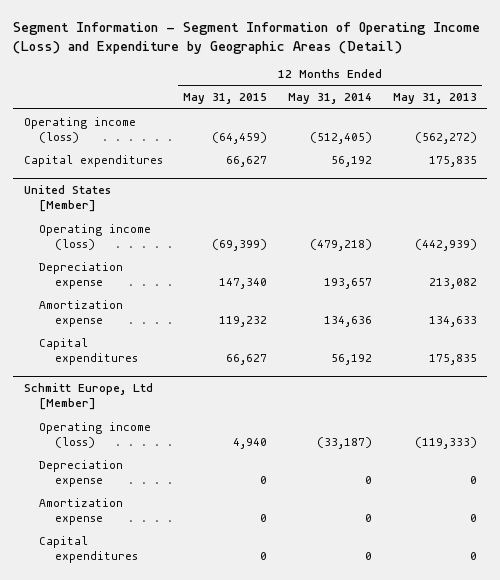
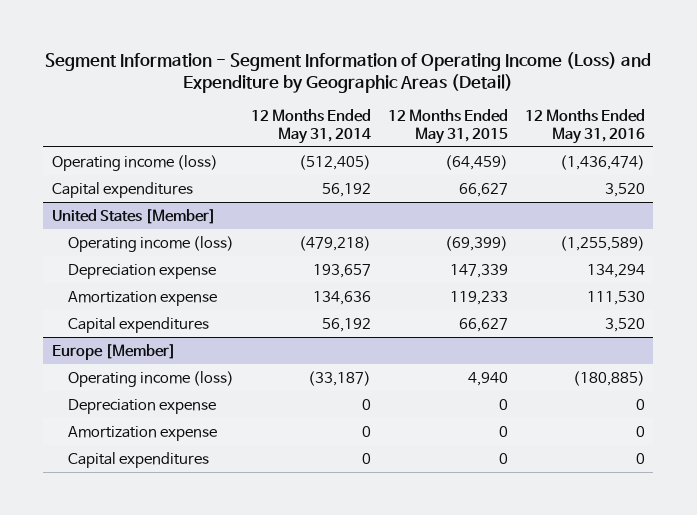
- | 12 Months Ended May 31, 2015 | 12 Months Ended May 31, 2014 | 12 Months Ended May 31, 2013
+ | 12 Months Ended May 31, 2014 | 12 Months Ended May 31, 2015 | 12 Months Ended May 31, 2016
@ United States [Member]
- Depreciation expense | 147,340 | 193,657 | 213,082
- Amortization expense | 119,232 | 134,636 | 134,633
+ Depreciation expense | 193,657 | 147,339 | 134,294
+ Amortization expense | 134,636 | 119,233 | 111,530
- Schmitt Europe, Ltd [Member]
+ Europe [Member]

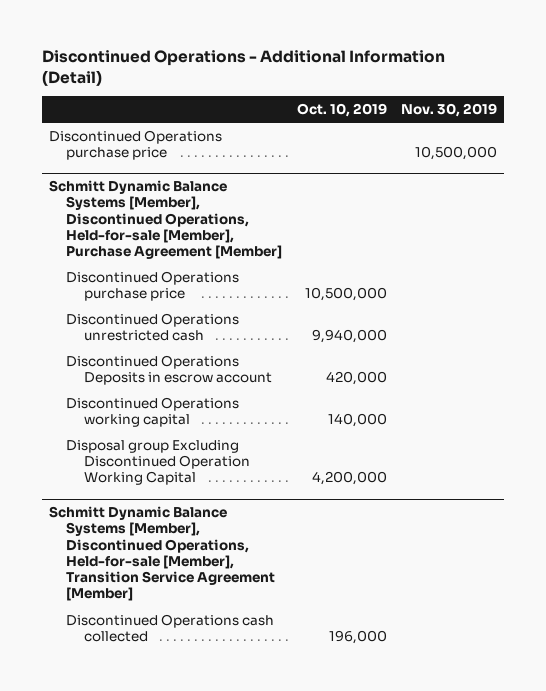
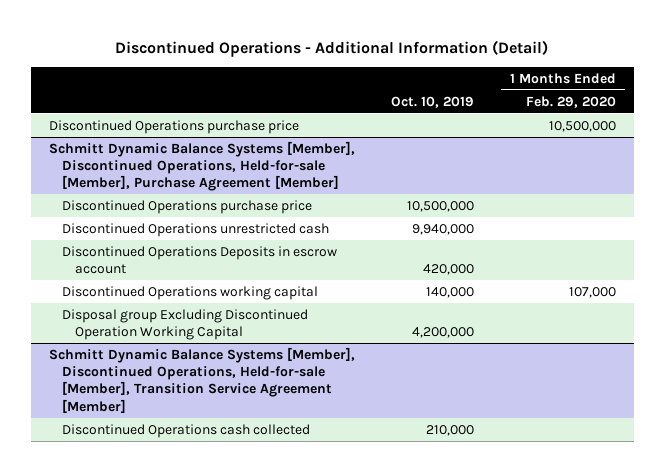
- | Oct. 10, 2019 | Nov. 30, 2019
+ | Oct. 10, 2019 | 1 Months Ended Feb. 29, 2020
@ Schmitt Dynamic Balance Systems [Member], Discontinued Operations, Held-for-sale [Member], Transition Service Agreement [Member]
- Discontinued Operations cash collected | 196,000 |
+ Discontinued Operations cash collected | 210,000 |

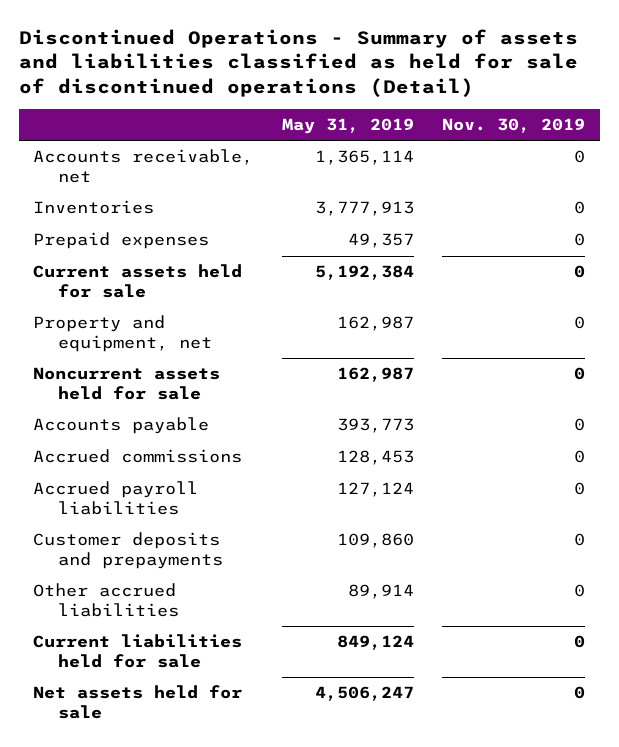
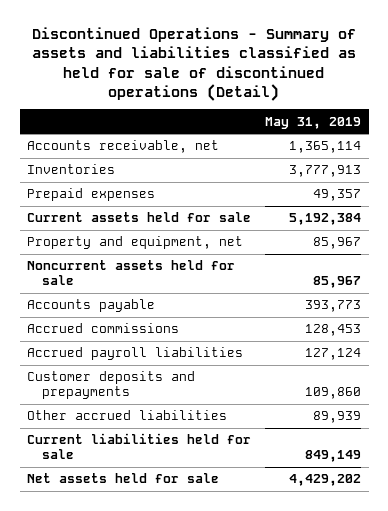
- | May 31, 2019 | Nov. 30, 2019
+ | May 31, 2019
- Property and equipment, net | 162,987 | 0
- Noncurrent assets held for sale | 162,987 | 0
+ Property and equipment, net | 85,967
+ Noncurrent assets held for sale | 85,967
- Other accrued liabilities | 89,914 | 0
- Current liabilities held for sale | 849,124 | 0
- Net assets held for sale | 4,506,247 | 0
+ Other accrued liabilities | 89,939
+ Current liabilities held for sale | 849,149
+ Net assets held for sale | 4,429,202

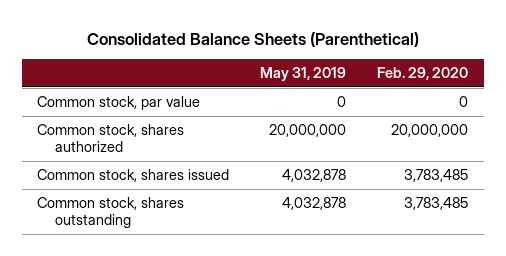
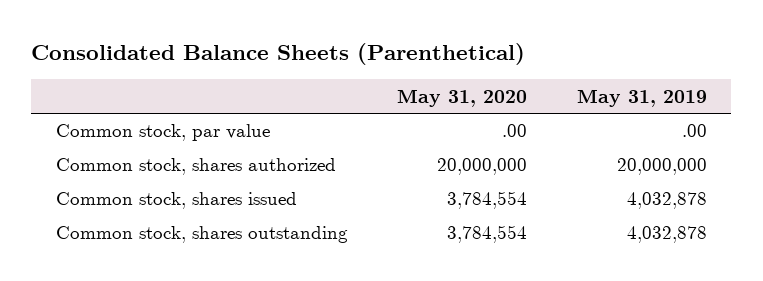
- | May 31, 2019 | Feb. 29, 2020
+ | May 31, 2020 | May 31, 2019
- Common stock, par value | 0 | 0
+ Common stock, par value | .00 | .00

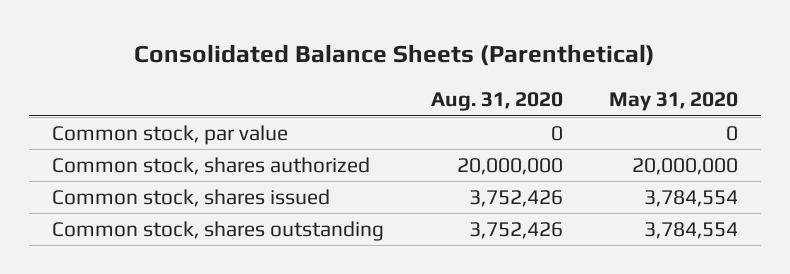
- | May 31, 2020 | May 31, 2019
+ | Aug. 31, 2020 | May 31, 2020
- Common stock, par value | .00 | .00
+ Common stock, par value | 0 | 0

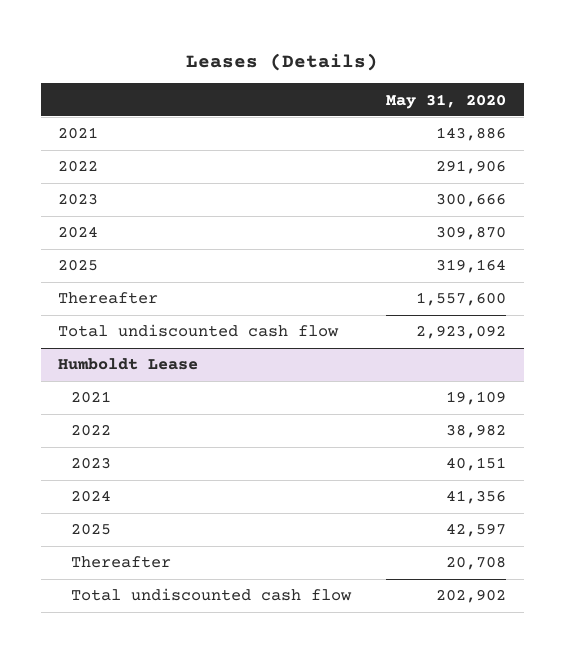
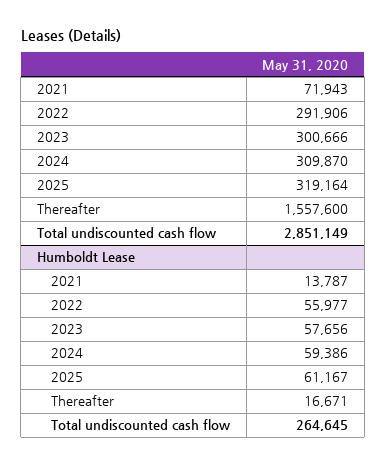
- 2021 | 143,886
+ 2021 | 71,943
- Total undiscounted cash flow | 2,923,092
+ Total undiscounted cash flow | 2,851,149
@ Humboldt Lease
- 2021 | 19,109
- 2022 | 38,982
- 2023 | 40,151
- 2024 | 41,356
- 2025 | 42,597
- Thereafter | 20,708
- Total undiscounted cash flow | 202,902
+ 2021 | 13,787
+ 2022 | 55,977
+ 2023 | 57,656
+ 2024 | 59,386
+ 2025 | 61,167
+ Thereafter | 16,671
+ Total undiscounted cash flow | 264,645

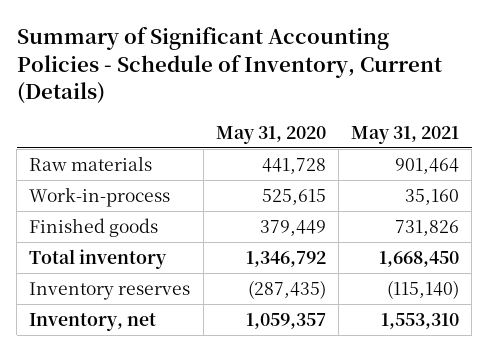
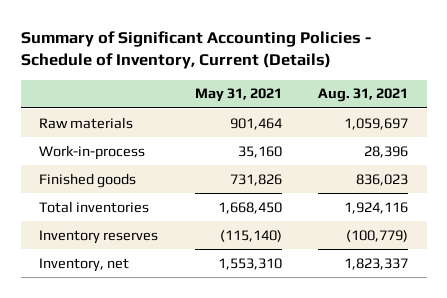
- | May 31, 2020 | May 31, 2021
+ | May 31, 2021 | Aug. 31, 2021
- Total inventory | 1,346,792 | 1,668,450
+ Total inventories | 1,668,450 | 1,924,116

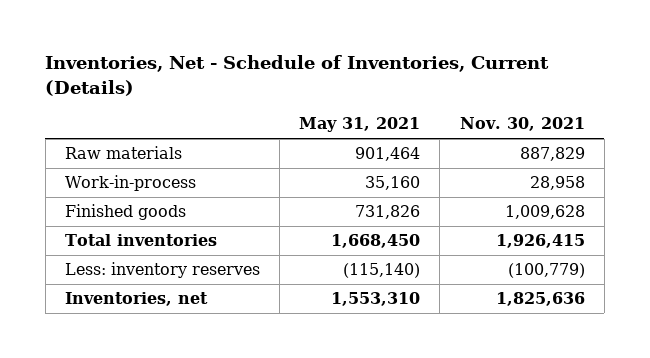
- Summary of Significant Accounting Policies - Schedule of Inventory, Current (Details)
+ Inventories, Net - Schedule of Inventories, Current (Details)
- | May 31, 2021 | Aug. 31, 2021
+ | May 31, 2021 | Nov. 30, 2021
- Inventory reserves | (115,140) | (100,779)
- Inventory, net | 1,553,310 | 1,823,337
+ Less: inventory reserves | (115,140) | (100,779)
+ Inventories, net | 1,553,310 | 1,825,636

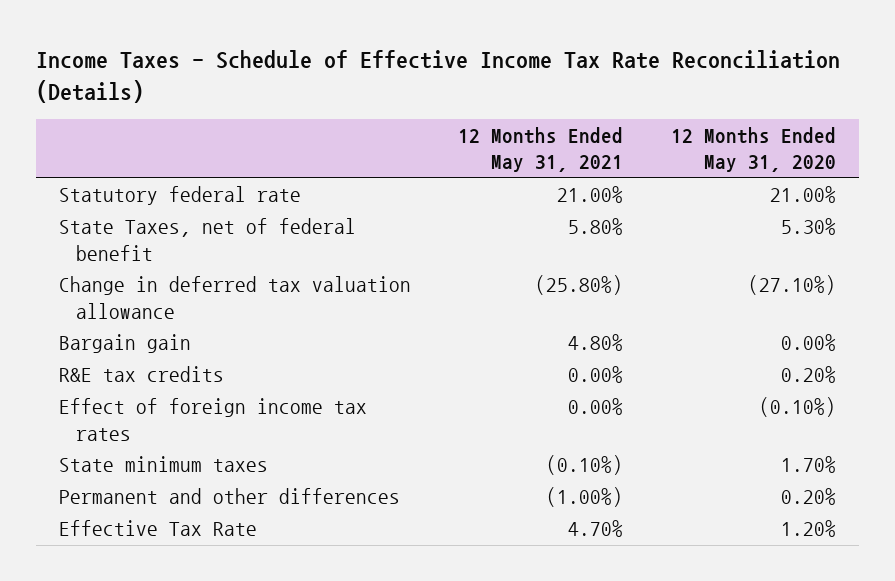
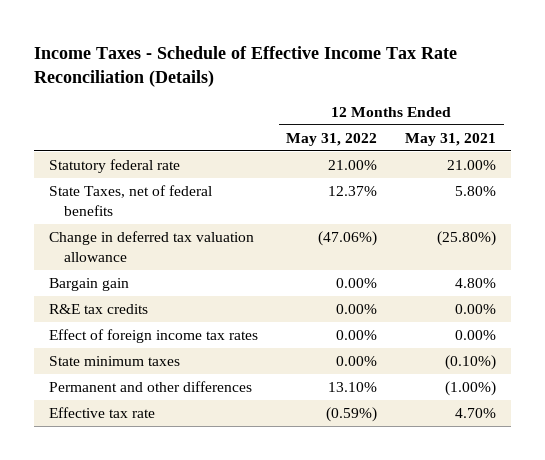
- | 12 Months Ended May 31, 2021 | 12 Months Ended May 31, 2020
+ | 12 Months Ended May 31, 2022 | 12 Months Ended May 31, 2021
- State Taxes, net of federal benefit | 5.80% | 5.30%
+ State Taxes, net of federal benefits | 12.37% | 5.80%
- Effective Tax Rate | 4.70% | 1.20%
+ Effective tax rate | (0.59%) | 4.70%

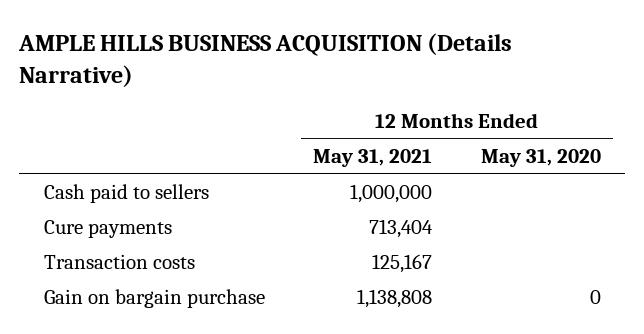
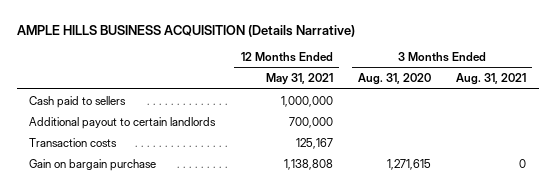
- | 12 Months Ended May 31, 2021 | 12 Months Ended May 31, 2020
+ | 12 Months Ended May 31, 2021 | 3 Months Ended Aug. 31, 2020 | 3 Months Ended Aug. 31, 2021
- Cure payments | 713,404 |
+ Additional payout to certain landlords | 700,000 | |

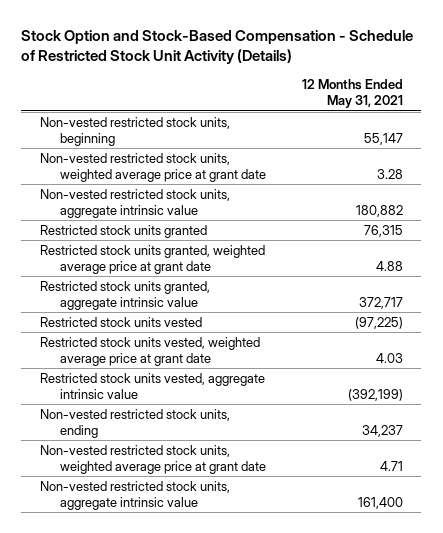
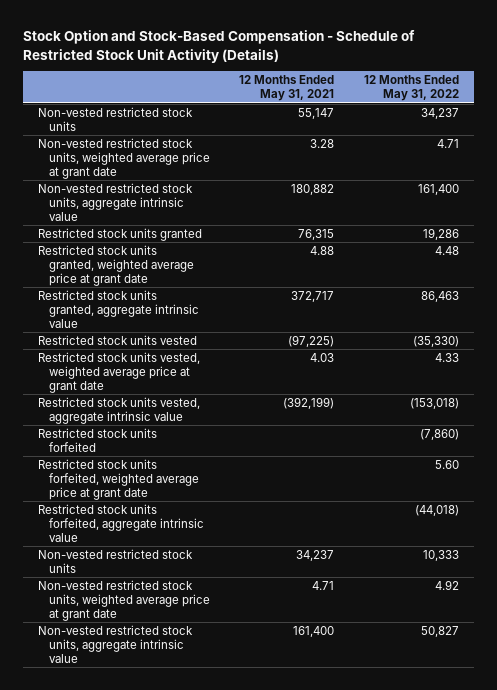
- | 12 Months Ended May 31, 2021
+ | 12 Months Ended May 31, 2021 | 12 Months Ended May 31, 2022
- Non-vested restricted stock units, beginning | 55,147
+ Non-vested restricted stock units | 55,147 | 34,237
- Non-vested restricted stock units, ending | 34,237
+ Restricted stock units forfeited | | (7,860)
+ Restricted stock units forfeited, weighted average price at grant date | | 5.60
+ Restricted stock units forfeited, aggregate intrinsic value | | (44,018)
+ Non-vested restricted stock units | 34,237 | 10,333

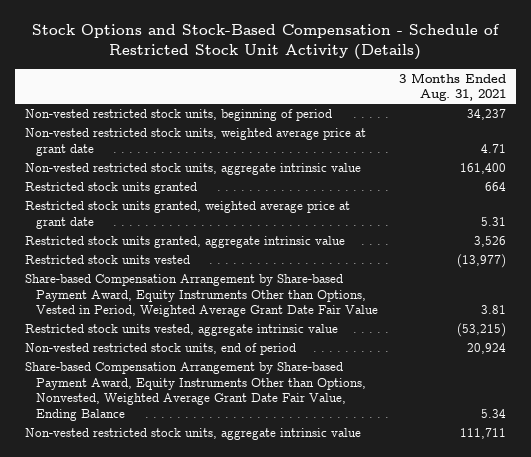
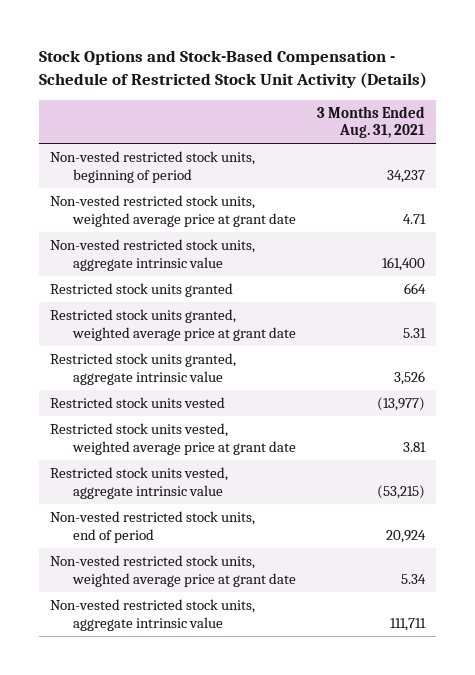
- Share-based Compensation Arrangement by Share-based Payment Award, Equity Instruments Other than Options, Vested in Period, Weighted Average Grant Date Fair Value | 3.81
+ Restricted stock units vested, weighted average price at grant date | 3.81
- Share-based Compensation Arrangement by Share-based Payment Award, Equity Instruments Other than Options, Nonvested, Weighted Average Grant Date Fair Value, Ending Balance | 5.34
+ Non-vested restricted stock units, weighted average price at grant date | 5.34

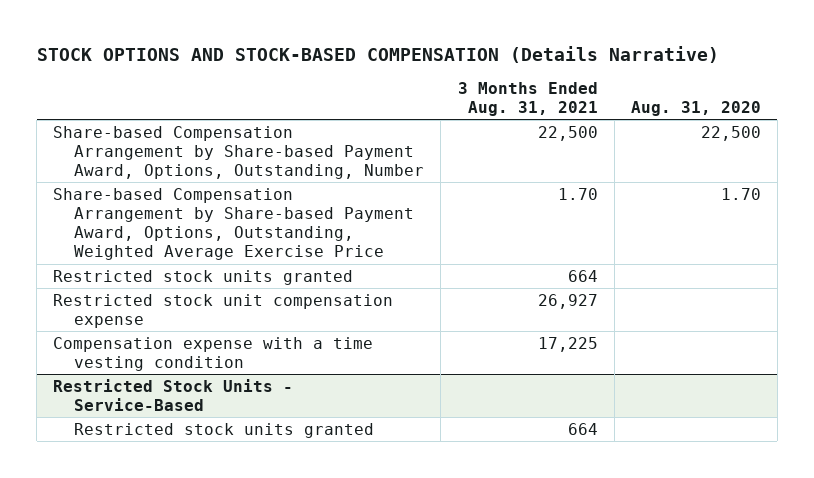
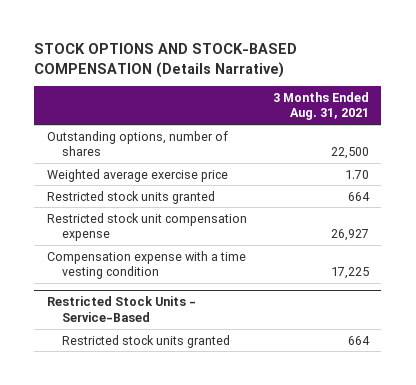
- | 3 Months Ended Aug. 31, 2021 | Aug. 31, 2020
+ | 3 Months Ended Aug. 31, 2021
- Share-based Compensation Arrangement by Share-based Payment Award, Options, Outstanding, Number | 22,500 | 22,500
- Share-based Compensation Arrangement by Share-based Payment Award, Options, Outstanding, Weighted Average Exercise Price | 1.70 | 1.70
+ Outstanding options, number of shares | 22,500
+ Weighted average exercise price | 1.70

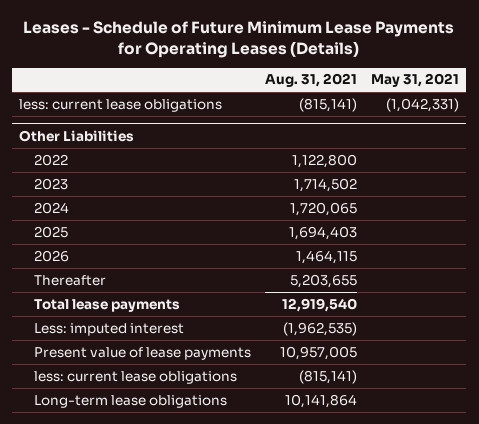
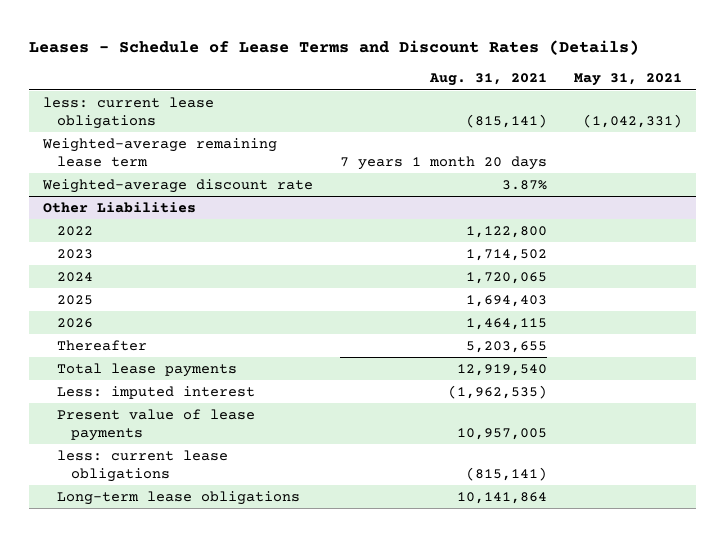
- Leases - Schedule of Future Minimum Lease Payments for Operating Leases (Details)
+ Leases - Schedule of Lease Terms and Discount Rates (Details)
+ Weighted-average remaining lease term | 7 years 1 month 20 days |
+ Weighted-average discount rate | 3.87% |

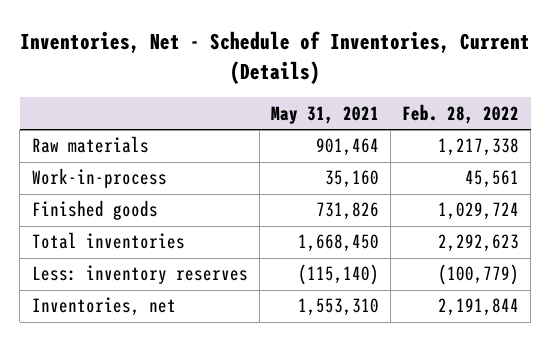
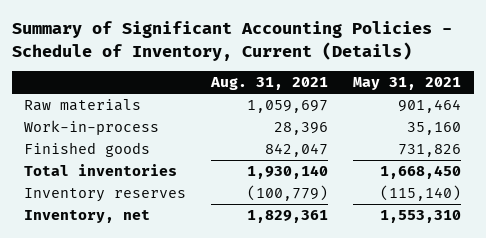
- Inventories, Net - Schedule of Inventories, Current (Details)
+ Summary of Significant Accounting Policies - Schedule of Inventory, Current (Details)
- | May 31, 2021 | Feb. 28, 2022
+ | Aug. 31, 2021 | May 31, 2021
- Less: inventory reserves | (115,140) | (100,779)
- Inventories, net | 1,553,310 | 2,191,844
+ Inventory reserves | (100,779) | (115,140)
+ Inventory, net | 1,829,361 | 1,553,310

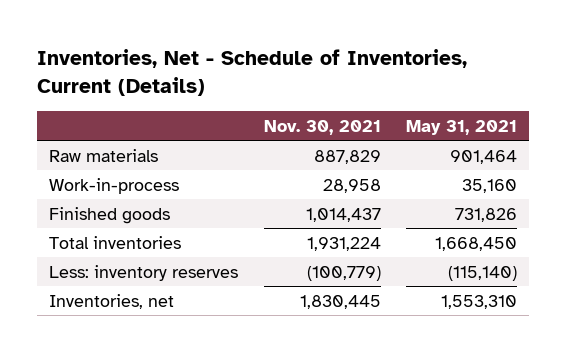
- Summary of Significant Accounting Policies - Schedule of Inventory, Current (Details)
+ Inventories, Net - Schedule of Inventories, Current (Details)
- | Aug. 31, 2021 | May 31, 2021
+ | Nov. 30, 2021 | May 31, 2021
- Inventory reserves | (100,779) | (115,140)
- Inventory, net | 1,829,361 | 1,553,310
+ Less: inventory reserves | (100,779) | (115,140)
+ Inventories, net | 1,830,445 | 1,553,310

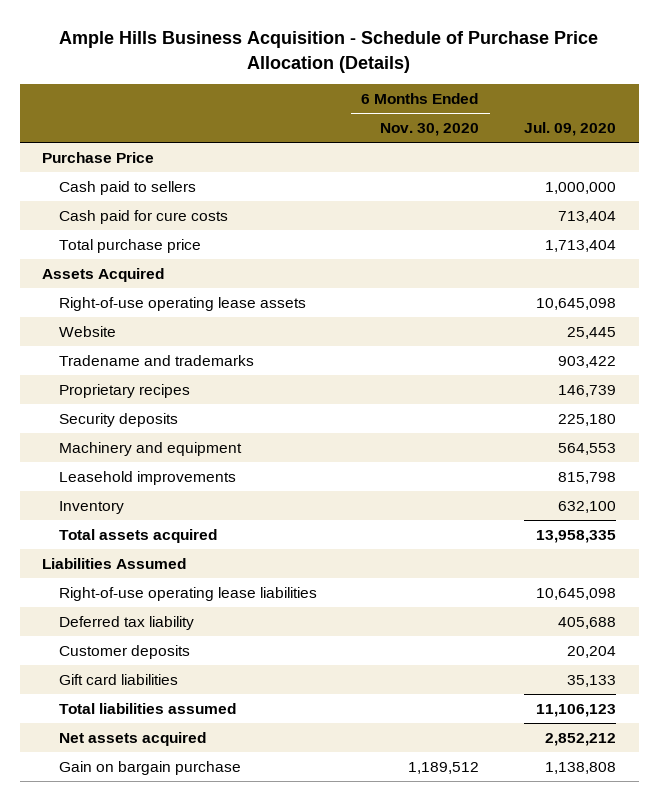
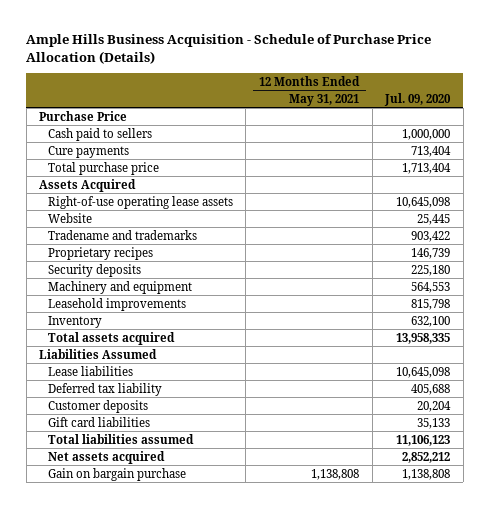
- | 6 Months Ended Nov. 30, 2020 | Jul. 09, 2020
+ | 12 Months Ended May 31, 2021 | Jul. 09, 2020
- Cash paid for cure costs | | 713,404
+ Cure payments | | 713,404
- Right-of-use operating lease liabilities | | 10,645,098
+ Lease liabilities | | 10,645,098

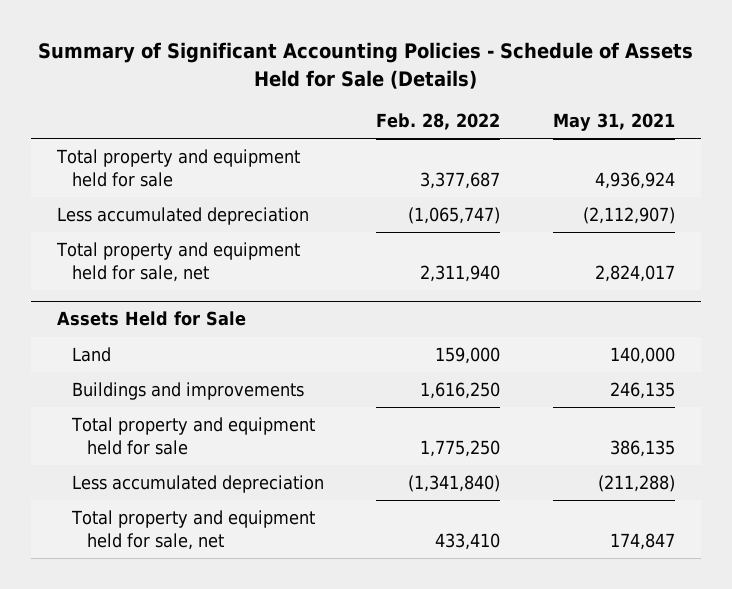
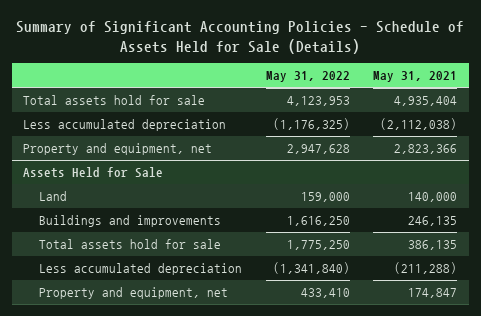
- | Feb. 28, 2022 | May 31, 2021
+ | May 31, 2022 | May 31, 2021
- Total property and equipment held for sale | 3,377,687 | 4,936,924
- Less accumulated depreciation | (1,065,747) | (2,112,907)
- Total property and equipment held for sale, net | 2,311,940 | 2,824,017
+ Total assets hold for sale | 4,123,953 | 4,935,404
+ Less accumulated depreciation | (1,176,325) | (2,112,038)
+ Property and equipment, net | 2,947,628 | 2,823,366
@ Assets Held for Sale
- Total property and equipment held for sale | 1,775,250 | 386,135
+ Total assets hold for sale | 1,775,250 | 386,135
- Total property and equipment held for sale, net | 433,410 | 174,847
+ Property and equipment, net | 433,410 | 174,847

